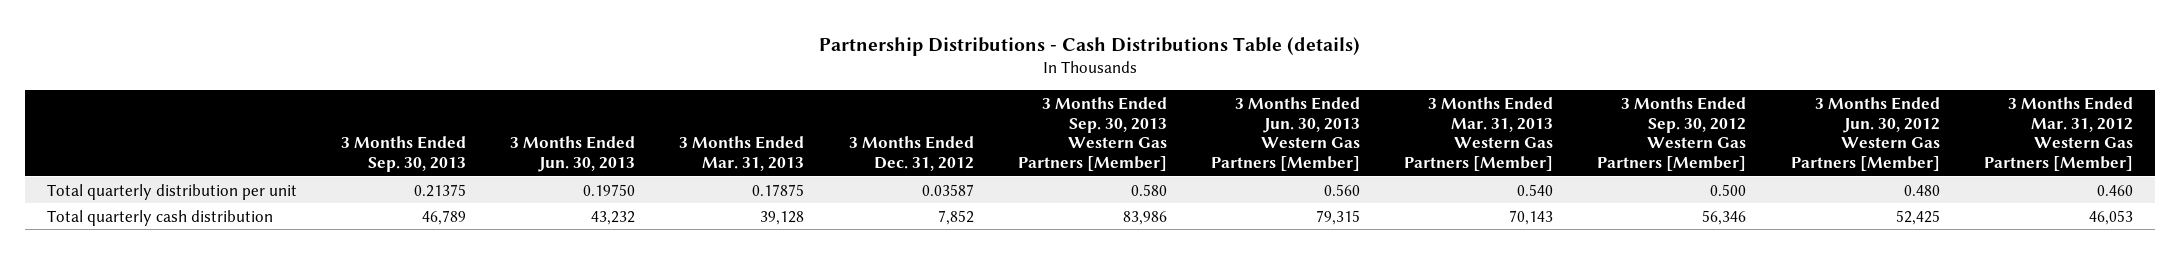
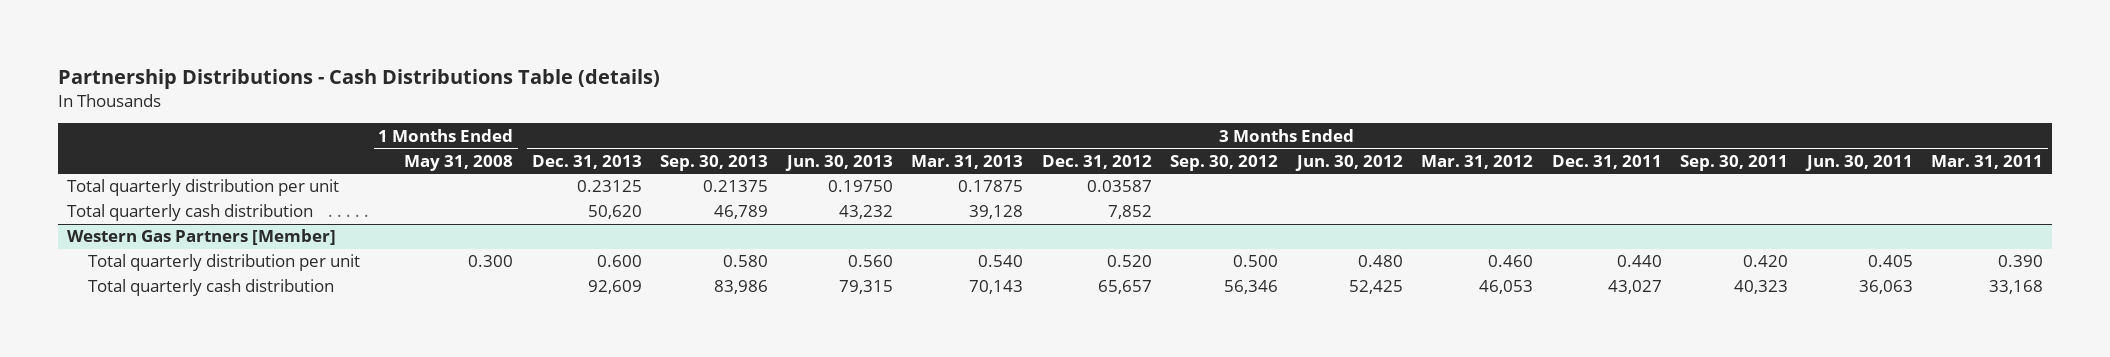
- | 3 Months Ended Sep. 30, 2013 | 3 Months Ended Jun. 30, 2013 | 3 Months Ended Mar. 31, 2013 | 3 Months Ended Dec. 31, 2012 | 3 Months Ended Sep. 30, 2013 Western Gas Partners [Member] | 3 Months Ended Jun. 30, 2013 Western Gas Partners [Member] | 3 Months Ended Mar. 31, 2013 Western Gas Partners [Member] | 3 Months Ended Sep. 30, 2012 Western Gas Partners [Member] | 3 Months Ended Jun. 30, 2012 Western Gas Partners [Member] | 3 Months Ended Mar. 31, 2012 Western Gas Partners [Member]
+ | 1 Months Ended May 31, 2008 | 3 Months Ended Dec. 31, 2013 | 3 Months Ended Sep. 30, 2013 | 3 Months Ended Jun. 30, 2013 | 3 Months Ended Mar. 31, 2013 | 3 Months Ended Dec. 31, 2012 | 3 Months Ended Sep. 30, 2012 | 3 Months Ended Jun. 30, 2012 | 3 Months Ended Mar. 31, 2012 | 3 Months Ended Dec. 31, 2011 | 3 Months Ended Sep. 30, 2011 | 3 Months Ended Jun. 30, 2011 | 3 Months Ended Mar. 31, 2011
+ Western Gas Partners [Member]
+ Total quarterly distribution per unit | 0.300 | 0.600 | 0.580 | 0.560 | 0.540 | 0.520 | 0.500 | 0.480 | 0.460 | 0.440 | 0.420 | 0.405 | 0.390
+ Total quarterly cash distribution | | 92,609 | 83,986 | 79,315 | 70,143 | 65,657 | 56,346 | 52,425 | 46,053 | 43,027 | 40,323 | 36,063 | 33,168

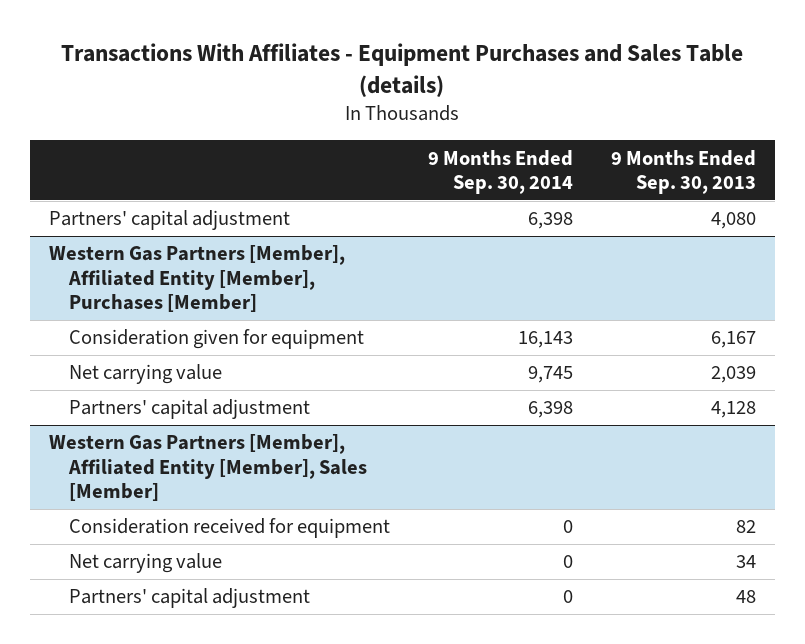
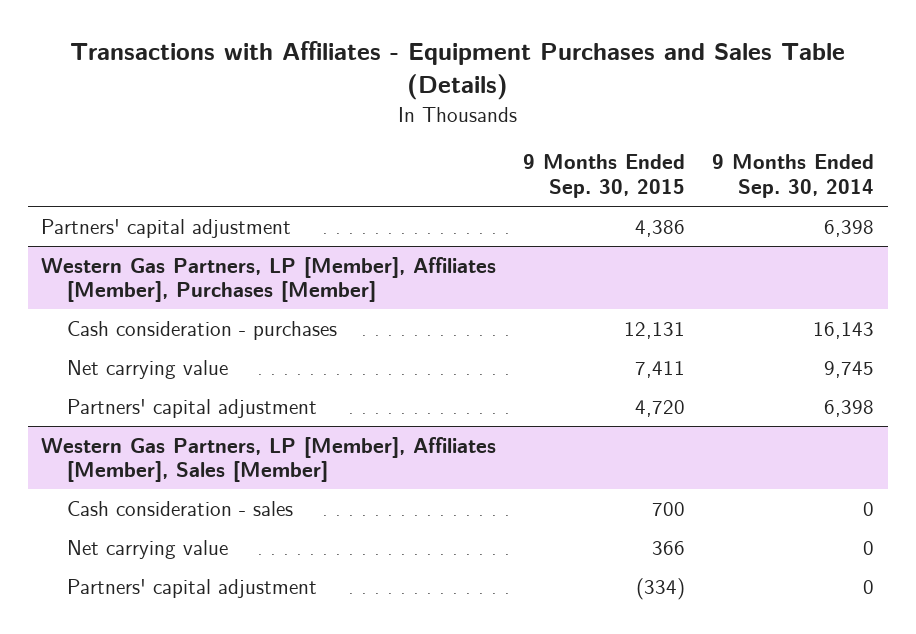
- Transactions With Affiliates - Equipment Purchases and Sales Table (details)
+ Transactions with Affiliates - Equipment Purchases and Sales Table (Details)
- | 9 Months Ended Sep. 30, 2014 | 9 Months Ended Sep. 30, 2013
+ | 9 Months Ended Sep. 30, 2015 | 9 Months Ended Sep. 30, 2014
- Western Gas Partners [Member], Affiliated Entity [Member], Purchases [Member]
- Consideration given for equipment | 16,143 | 6,167
+ Western Gas Partners, LP [Member], Affiliates [Member], Purchases [Member]
+ Cash consideration - purchases | 12,131 | 16,143
- Western Gas Partners [Member], Affiliated Entity [Member], Sales [Member]
- Consideration received for equipment | 0 | 82
+ Western Gas Partners, LP [Member], Affiliates [Member], Sales [Member]
+ Cash consideration - sales | 700 | 0

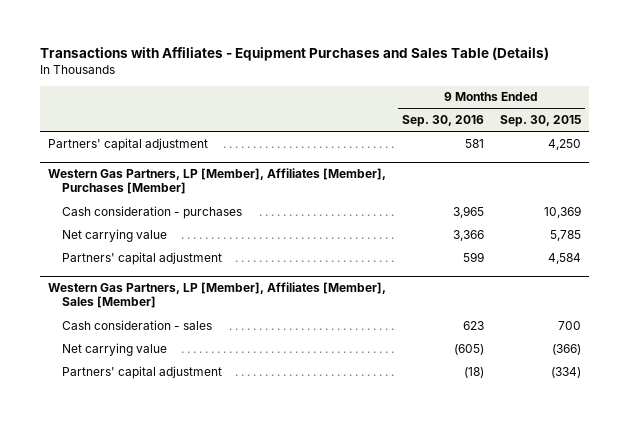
- | 9 Months Ended Sep. 30, 2015 | 9 Months Ended Sep. 30, 2014
+ | 9 Months Ended Sep. 30, 2016 | 9 Months Ended Sep. 30, 2015
- Partners' capital adjustment | 4,386 | 6,398
+ Partners' capital adjustment | 581 | 4,250
@ Western Gas Partners, LP [Member], Affiliates [Member], Purchases [Member]
- Cash consideration - purchases | 12,131 | 16,143
- Net carrying value | 7,411 | 9,745
- Partners' capital adjustment | 4,720 | 6,398
+ Cash consideration - purchases | 3,965 | 10,369
+ Net carrying value | 3,366 | 5,785
+ Partners' capital adjustment | 599 | 4,584
@ Western Gas Partners, LP [Member], Affiliates [Member], Sales [Member]
- Net carrying value | 366 | 0
+ Net carrying value | (605) | (366)

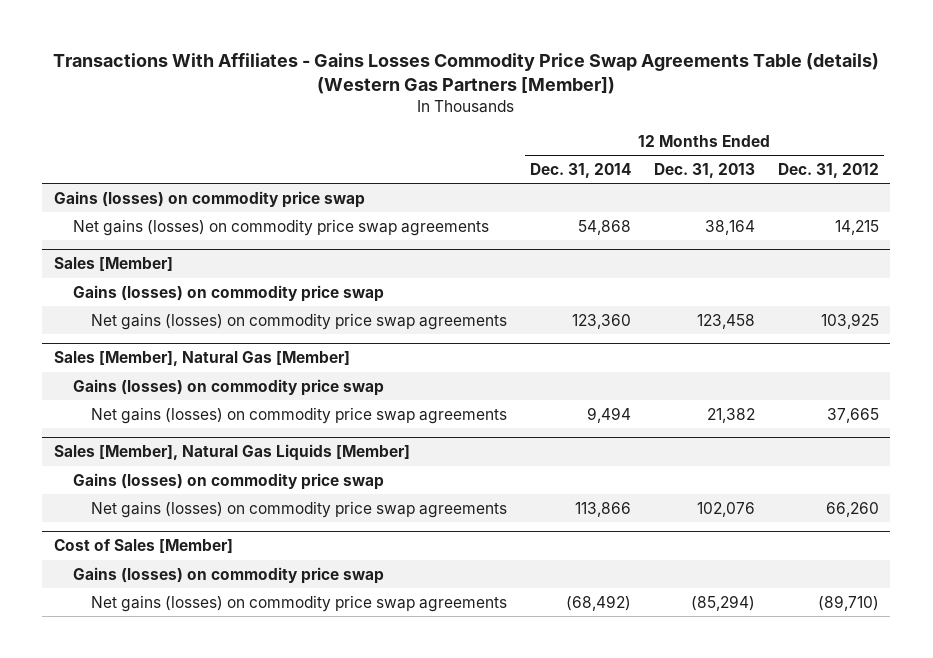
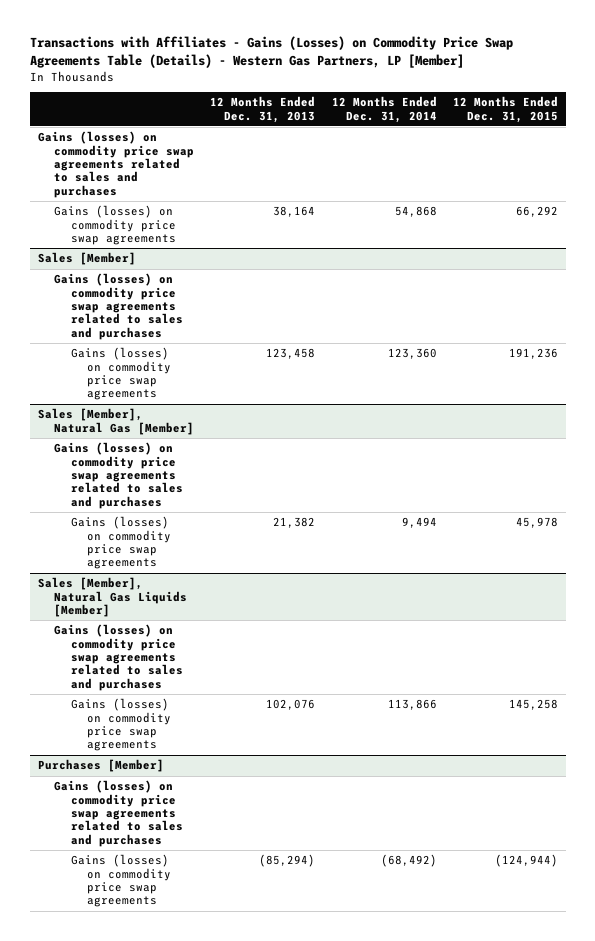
- Transactions With Affiliates - Gains Losses Commodity Price Swap Agreements Table (details) (Western Gas Partners [Member])
+ Transactions with Affiliates - Gains (Losses) on Commodity Price Swap Agreements Table (Details) - Western Gas Partners, LP [Member]
- | 12 Months Ended Dec. 31, 2014 | 12 Months Ended Dec. 31, 2013 | 12 Months Ended Dec. 31, 2012
+ | 12 Months Ended Dec. 31, 2013 | 12 Months Ended Dec. 31, 2014 | 12 Months Ended Dec. 31, 2015
- Gains (losses) on commodity price swap
- Net gains (losses) on commodity price swap agreements | 54,868 | 38,164 | 14,215
+ Gains (losses) on commodity price swap agreements related to sales and purchases
+ Gains (losses) on commodity price swap agreements | 38,164 | 54,868 | 66,292
@ Sales [Member]
- Gains (losses) on commodity price swap
- Net gains (losses) on commodity price swap agreements | 123,360 | 123,458 | 103,925
+ Gains (losses) on commodity price swap agreements related to sales and purchases
+ Gains (losses) on commodity price swap agreements | 123,458 | 123,360 | 191,236
@ Sales [Member], Natural Gas [Member]
- Gains (losses) on commodity price swap
- Net gains (losses) on commodity price swap agreements | 9,494 | 21,382 | 37,665
+ Gains (losses) on commodity price swap agreements related to sales and purchases
+ Gains (losses) on commodity price swap agreements | 21,382 | 9,494 | 45,978
@ Sales [Member], Natural Gas Liquids [Member]
- Gains (losses) on commodity price swap
- Net gains (losses) on commodity price swap agreements | 113,866 | 102,076 | 66,260
- Cost of Sales [Member]
- Gains (losses) on commodity price swap
- Net gains (losses) on commodity price swap agreements | (68,492) | (85,294) | (89,710)
@ Sales [Member], Natural Gas Liquids [Member]
+ Gains (losses) on commodity price swap agreements related to sales and purchases
+ Gains (losses) on commodity price swap agreements | 102,076 | 113,866 | 145,258
+ Purchases [Member]
+ Gains (losses) on commodity price swap agreements related to sales and purchases
+ Gains (losses) on commodity price swap agreements | (85,294) | (68,492) | (124,944)

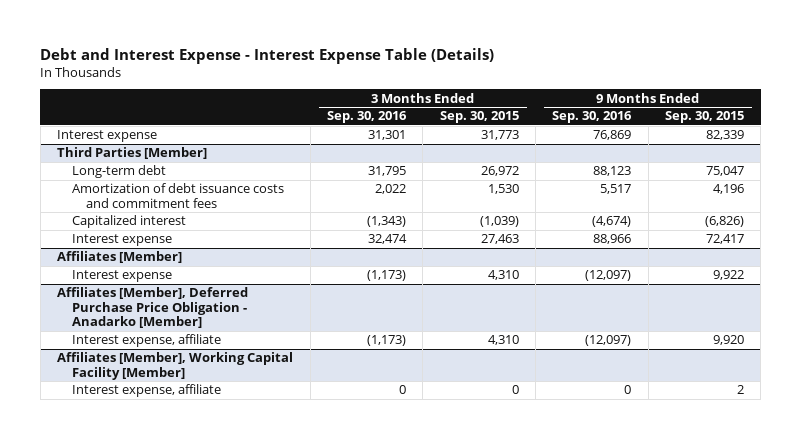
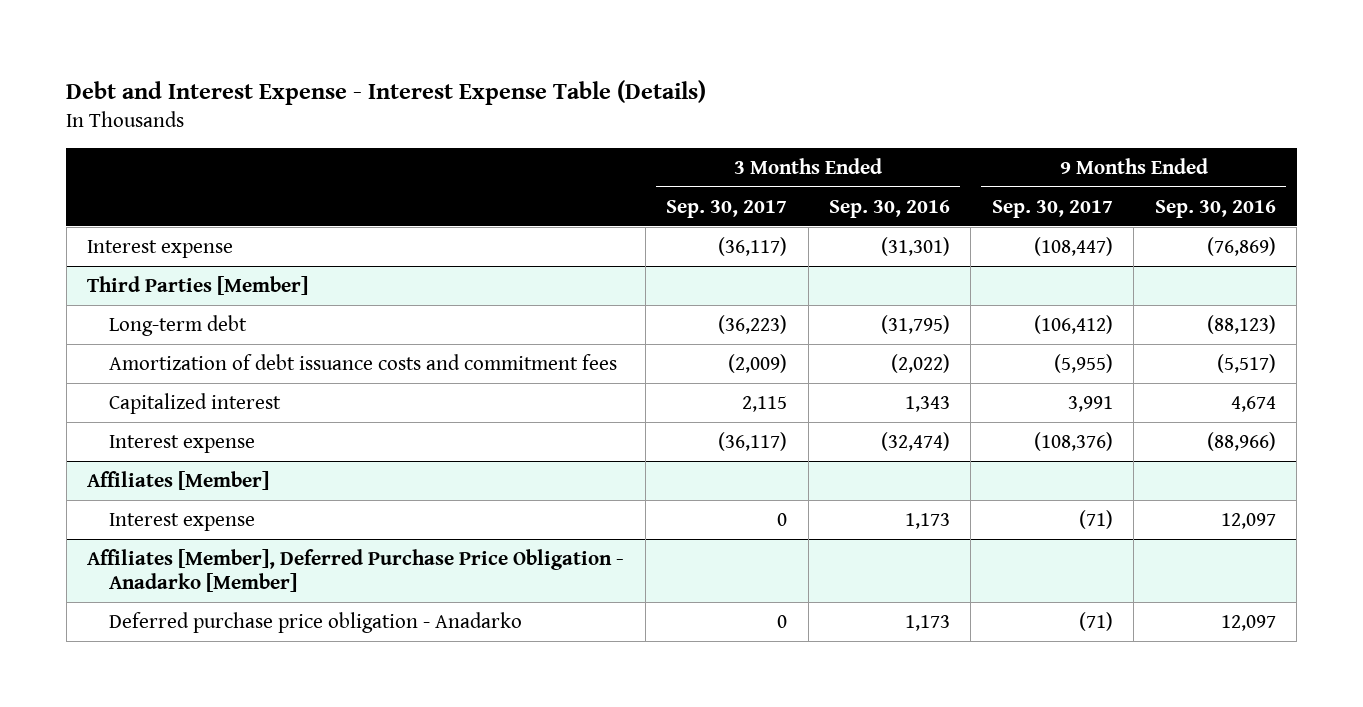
- | 3 Months Ended Sep. 30, 2016 | 3 Months Ended Sep. 30, 2015 | 9 Months Ended Sep. 30, 2016 | 9 Months Ended Sep. 30, 2015
+ | 3 Months Ended Sep. 30, 2017 | 3 Months Ended Sep. 30, 2016 | 9 Months Ended Sep. 30, 2017 | 9 Months Ended Sep. 30, 2016
- Interest expense | 31,301 | 31,773 | 76,869 | 82,339
+ Interest expense | (36,117) | (31,301) | (108,447) | (76,869)
@ Third Parties [Member]
- Long-term debt | 31,795 | 26,972 | 88,123 | 75,047
- Amortization of debt issuance costs and commitment fees | 2,022 | 1,530 | 5,517 | 4,196
- Capitalized interest | (1,343) | (1,039) | (4,674) | (6,826)
- Interest expense | 32,474 | 27,463 | 88,966 | 72,417
+ Long-term debt | (36,223) | (31,795) | (106,412) | (88,123)
+ Amortization of debt issuance costs and commitment fees | (2,009) | (2,022) | (5,955) | (5,517)
+ Capitalized interest | 2,115 | 1,343 | 3,991 | 4,674
+ Interest expense | (36,117) | (32,474) | (108,376) | (88,966)
@ Affiliates [Member]
- Interest expense | (1,173) | 4,310 | (12,097) | 9,922
+ Interest expense | 0 | 1,173 | (71) | 12,097
@ Affiliates [Member], Deferred Purchase Price Obligation - Anadarko [Member]
- Interest expense, affiliate | (1,173) | 4,310 | (12,097) | 9,920
- Affiliates [Member], Working Capital Facility [Member]
- Interest expense, affiliate | 0 | 0 | 0 | 2
@ Affiliates [Member], Deferred Purchase Price Obligation - Anadarko [Member]
+ Deferred purchase price obligation - Anadarko | 0 | 1,173 | (71) | 12,097

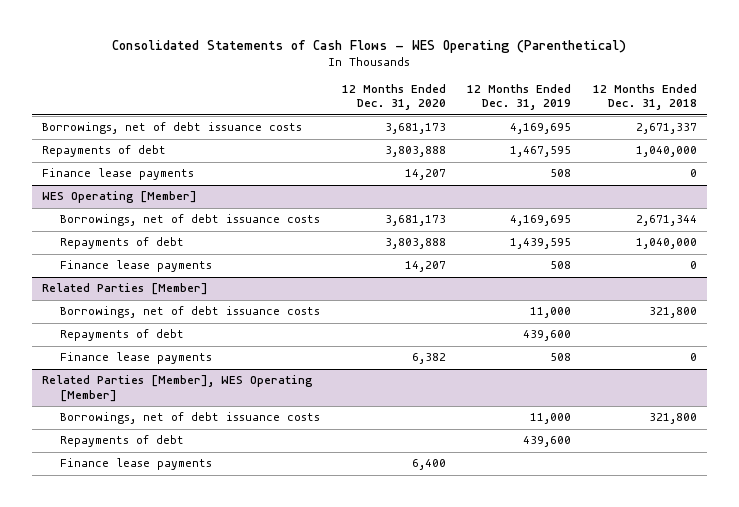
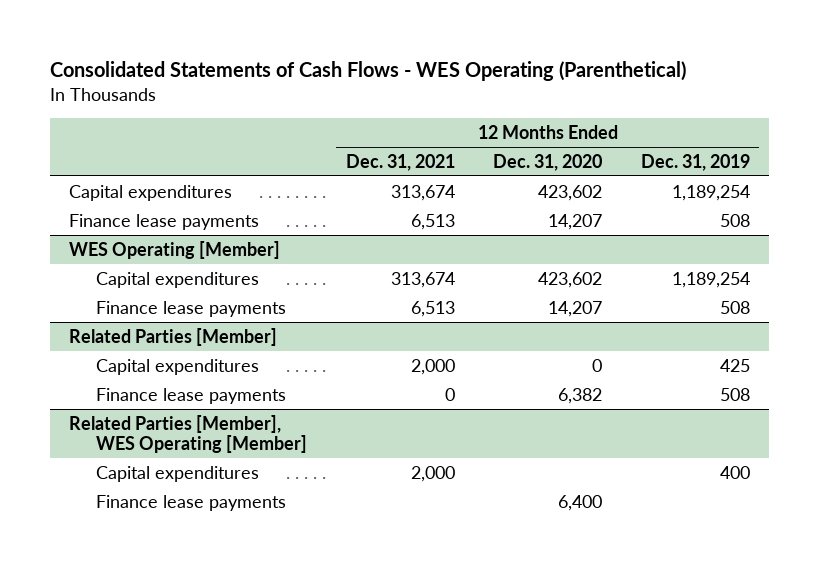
- | 12 Months Ended Dec. 31, 2020 | 12 Months Ended Dec. 31, 2019 | 12 Months Ended Dec. 31, 2018
+ | 12 Months Ended Dec. 31, 2021 | 12 Months Ended Dec. 31, 2020 | 12 Months Ended Dec. 31, 2019
- Borrowings, net of debt issuance costs | 3,681,173 | 4,169,695 | 2,671,337
- Repayments of debt | 3,803,888 | 1,467,595 | 1,040,000
+ Capital expenditures | 313,674 | 423,602 | 1,189,254
@ WES Operating [Member]
- Borrowings, net of debt issuance costs | 3,681,173 | 4,169,695 | 2,671,344
- Repayments of debt | 3,803,888 | 1,439,595 | 1,040,000
+ Capital expenditures | 313,674 | 423,602 | 1,189,254
@ Related Parties [Member]
- Borrowings, net of debt issuance costs | | 11,000 | 321,800
- Repayments of debt | | 439,600 |
+ Capital expenditures | 2,000 | 0 | 425
@ Related Parties [Member], WES Operating [Member]
- Borrowings, net of debt issuance costs | | 11,000 | 321,800
- Repayments of debt | | 439,600 |
+ Capital expenditures | 2,000 | | 400

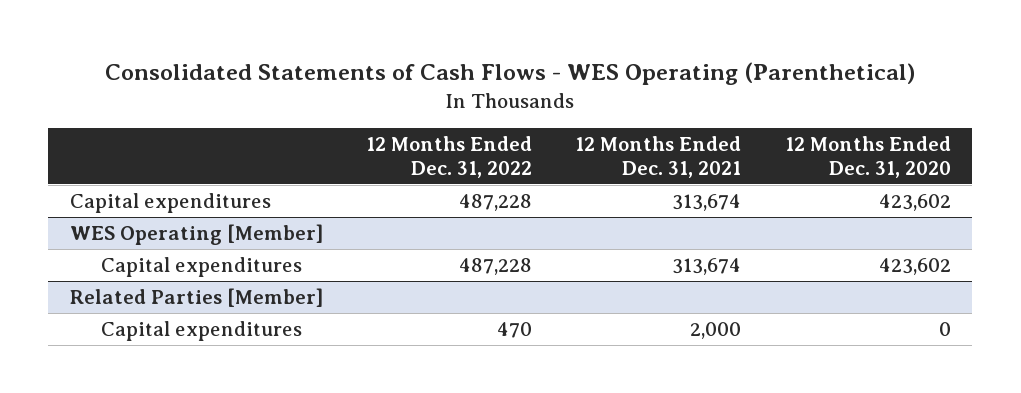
- | 12 Months Ended Dec. 31, 2021 | 12 Months Ended Dec. 31, 2020 | 12 Months Ended Dec. 31, 2019
+ | 12 Months Ended Dec. 31, 2022 | 12 Months Ended Dec. 31, 2021 | 12 Months Ended Dec. 31, 2020
- Finance lease payments | 6,513 | 14,207 | 508
@ WES Operating [Member]
- Finance lease payments | 6,513 | 14,207 | 508
@ Related Parties [Member]
- Finance lease payments | 0 | 6,382 | 508
- Related Parties [Member], WES Operating [Member]
- Capital expenditures | 2,000 | | 400
- Finance lease payments | | 6,400 |

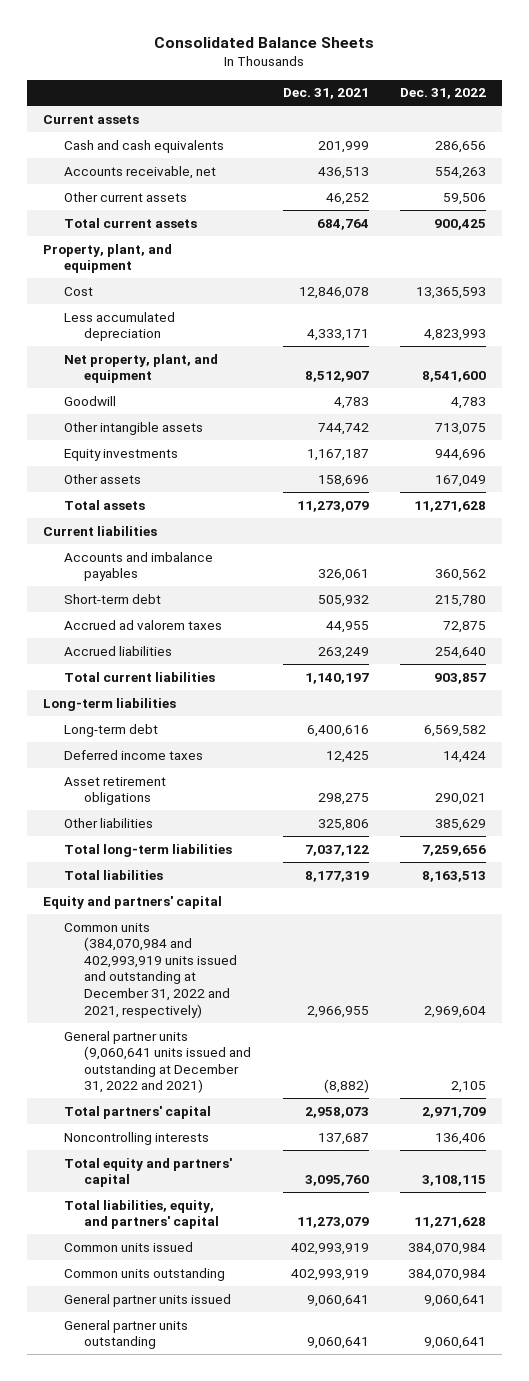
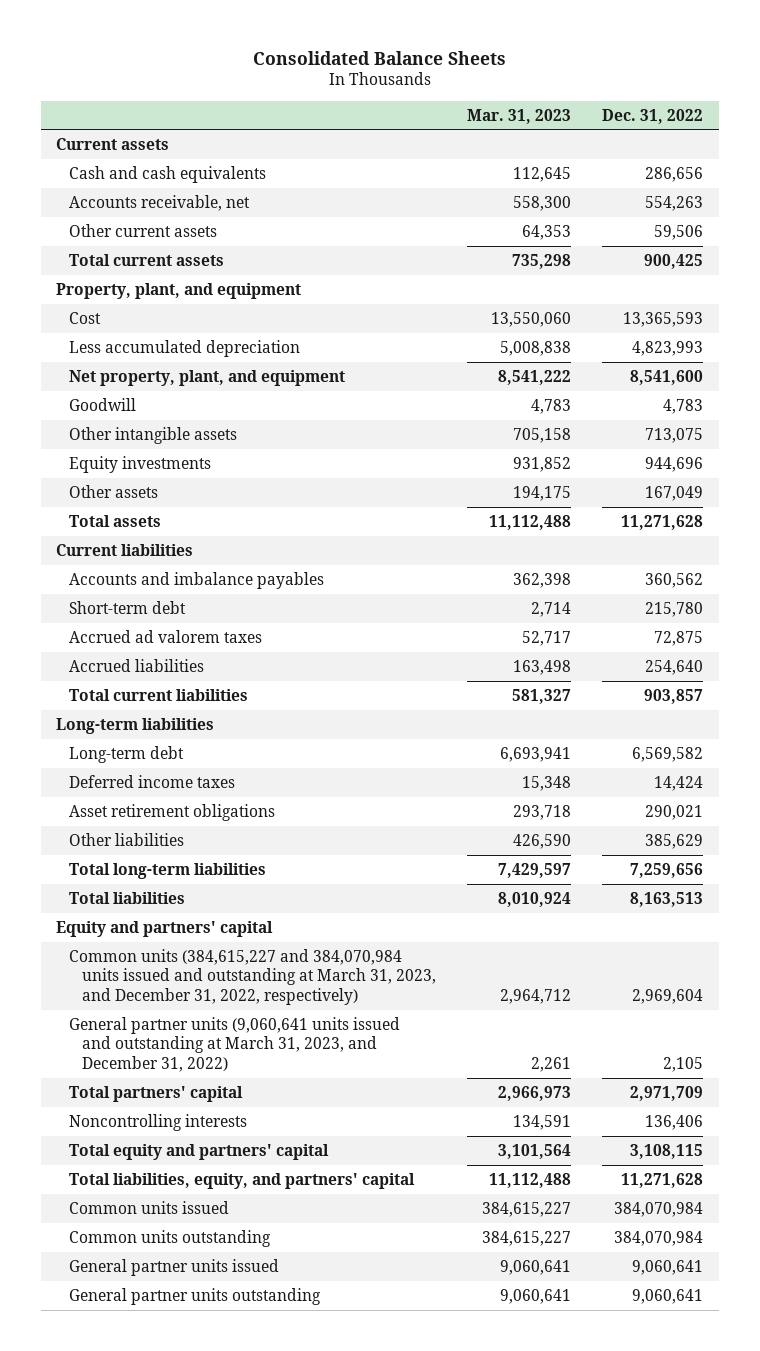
- | Dec. 31, 2021 | Dec. 31, 2022
+ | Mar. 31, 2023 | Dec. 31, 2022
- Common units (384,070,984 and 402,993,919 units issued and outstanding at December 31, 2022 and 2021, respectively) | 2,966,955 | 2,969,604
- General partner units (9,060,641 units issued and outstanding at December 31, 2022 and 2021) | (8,882) | 2,105
+ Common units (384,615,227 and 384,070,984 units issued and outstanding at March 31, 2023, and December 31, 2022, respectively) | 2,964,712 | 2,969,604
+ General partner units (9,060,641 units issued and outstanding at March 31, 2023, and December 31, 2022) | 2,261 | 2,105

